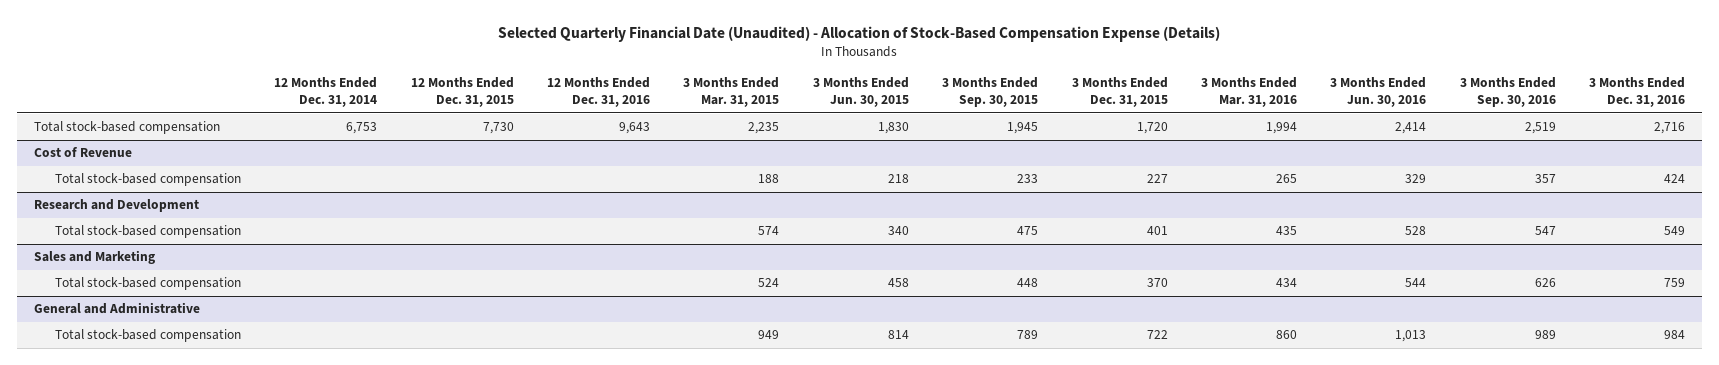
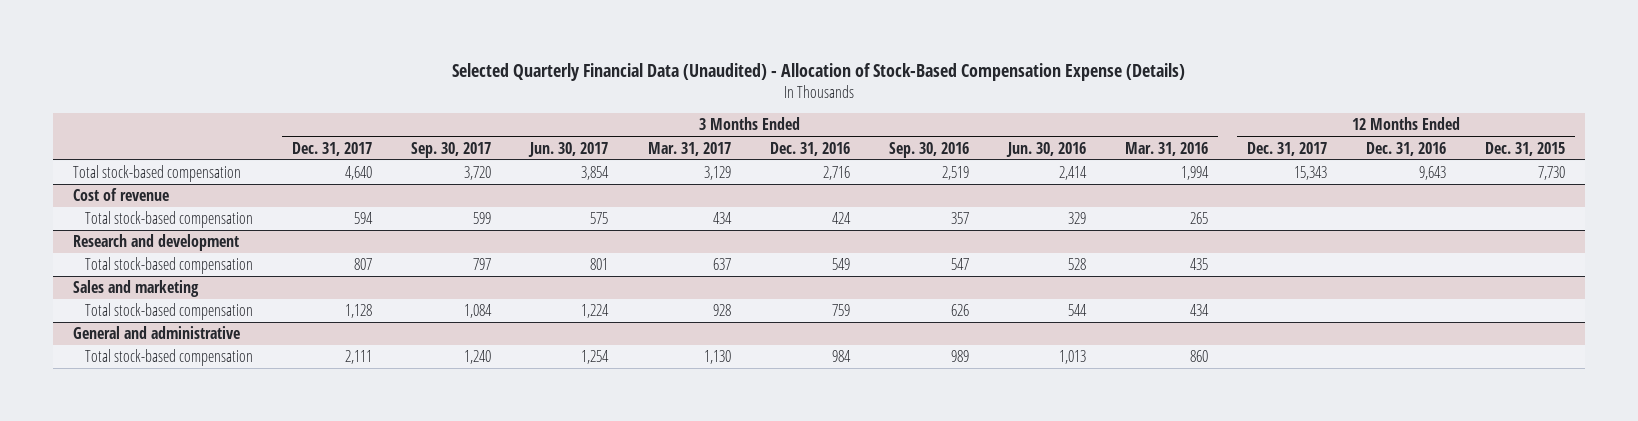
- Selected Quarterly Financial Date (Unaudited) - Allocation of Stock-Based Compensation Expense (Details)
+ Selected Quarterly Financial Data (Unaudited) - Allocation of Stock-Based Compensation Expense (Details)
- | 12 Months Ended Dec. 31, 2014 | 12 Months Ended Dec. 31, 2015 | 12 Months Ended Dec. 31, 2016 | 3 Months Ended Mar. 31, 2015 | 3 Months Ended Jun. 30, 2015 | 3 Months Ended Sep. 30, 2015 | 3 Months Ended Dec. 31, 2015 | 3 Months Ended Mar. 31, 2016 | 3 Months Ended Jun. 30, 2016 | 3 Months Ended Sep. 30, 2016 | 3 Months Ended Dec. 31, 2016
+ | 3 Months Ended Dec. 31, 2017 | 3 Months Ended Sep. 30, 2017 | 3 Months Ended Jun. 30, 2017 | 3 Months Ended Mar. 31, 2017 | 3 Months Ended Dec. 31, 2016 | 3 Months Ended Sep. 30, 2016 | 3 Months Ended Jun. 30, 2016 | 3 Months Ended Mar. 31, 2016 | 12 Months Ended Dec. 31, 2017 | 12 Months Ended Dec. 31, 2016 | 12 Months Ended Dec. 31, 2015
- Cost of Revenue
+ Cost of revenue
- Research and Development
+ Research and development
- Sales and Marketing
+ Sales and marketing
- General and Administrative
+ General and administrative

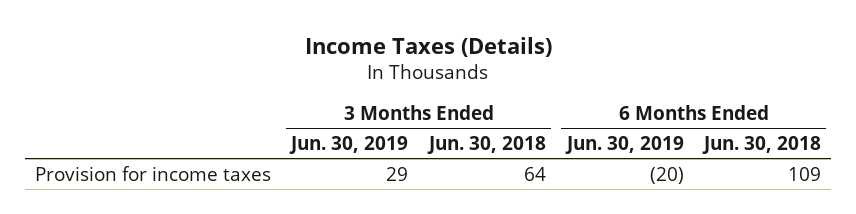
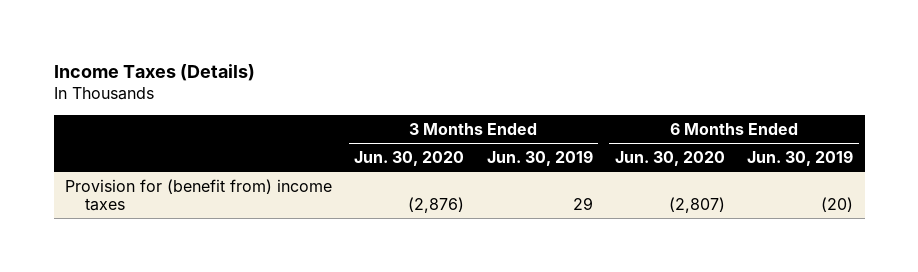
- | 3 Months Ended Jun. 30, 2019 | 3 Months Ended Jun. 30, 2018 | 6 Months Ended Jun. 30, 2019 | 6 Months Ended Jun. 30, 2018
+ | 3 Months Ended Jun. 30, 2020 | 3 Months Ended Jun. 30, 2019 | 6 Months Ended Jun. 30, 2020 | 6 Months Ended Jun. 30, 2019
- Provision for income taxes | 29 | 64 | (20) | 109
+ Provision for (benefit from) income taxes | (2,876) | 29 | (2,807) | (20)

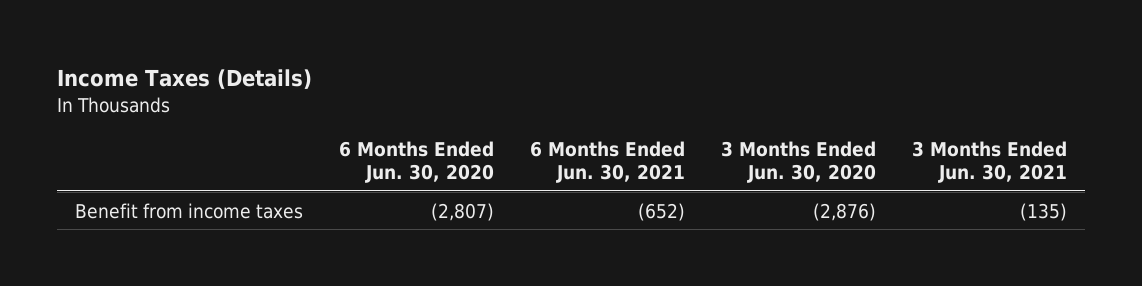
- | 3 Months Ended Jun. 30, 2020 | 3 Months Ended Jun. 30, 2019 | 6 Months Ended Jun. 30, 2020 | 6 Months Ended Jun. 30, 2019
+ | 6 Months Ended Jun. 30, 2020 | 6 Months Ended Jun. 30, 2021 | 3 Months Ended Jun. 30, 2020 | 3 Months Ended Jun. 30, 2021
- Provision for (benefit from) income taxes | (2,876) | 29 | (2,807) | (20)
+ Benefit from income taxes | (2,807) | (652) | (2,876) | (135)

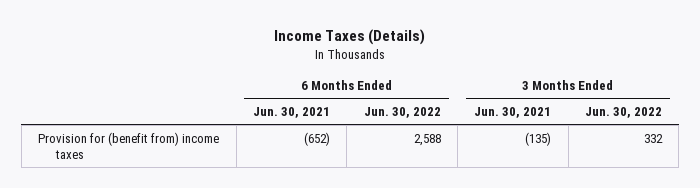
- | 6 Months Ended Jun. 30, 2020 | 6 Months Ended Jun. 30, 2021 | 3 Months Ended Jun. 30, 2020 | 3 Months Ended Jun. 30, 2021
+ | 6 Months Ended Jun. 30, 2021 | 6 Months Ended Jun. 30, 2022 | 3 Months Ended Jun. 30, 2021 | 3 Months Ended Jun. 30, 2022
- Benefit from income taxes | (2,807) | (652) | (2,876) | (135)
+ Provision for (benefit from) income taxes | (652) | 2,588 | (135) | 332

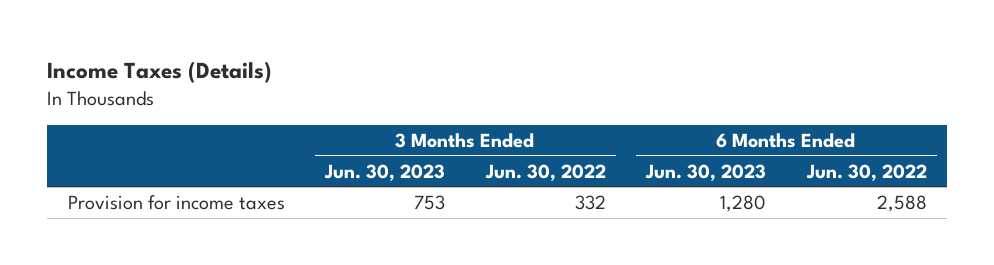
- | 6 Months Ended Jun. 30, 2021 | 6 Months Ended Jun. 30, 2022 | 3 Months Ended Jun. 30, 2021 | 3 Months Ended Jun. 30, 2022
+ | 3 Months Ended Jun. 30, 2023 | 3 Months Ended Jun. 30, 2022 | 6 Months Ended Jun. 30, 2023 | 6 Months Ended Jun. 30, 2022
- Provision for (benefit from) income taxes | (652) | 2,588 | (135) | 332
+ Provision for income taxes | 753 | 332 | 1,280 | 2,588

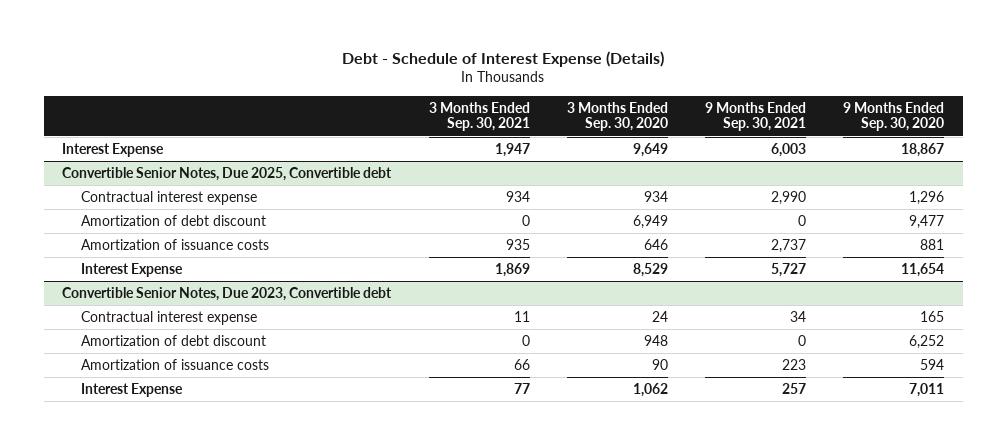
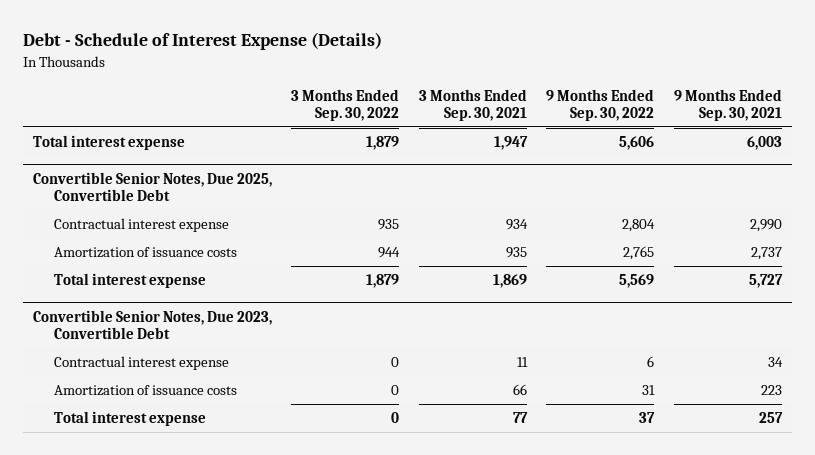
- | 3 Months Ended Sep. 30, 2021 | 3 Months Ended Sep. 30, 2020 | 9 Months Ended Sep. 30, 2021 | 9 Months Ended Sep. 30, 2020
+ | 3 Months Ended Sep. 30, 2022 | 3 Months Ended Sep. 30, 2021 | 9 Months Ended Sep. 30, 2022 | 9 Months Ended Sep. 30, 2021
- Interest Expense | 1,947 | 9,649 | 6,003 | 18,867
- Convertible Senior Notes, Due 2025, Convertible debt
+ Total interest expense | 1,879 | 1,947 | 5,606 | 6,003
+ Convertible Senior Notes, Due 2025, Convertible Debt
- Amortization of debt discount | 0 | 6,949 | 0 | 9,477
- Interest Expense | 1,869 | 8,529 | 5,727 | 11,654
- Convertible Senior Notes, Due 2023, Convertible debt
+ Total interest expense | 1,879 | 1,869 | 5,569 | 5,727
+ Convertible Senior Notes, Due 2023, Convertible Debt
- Amortization of debt discount | 0 | 948 | 0 | 6,252
- Interest Expense | 77 | 1,062 | 257 | 7,011
+ Total interest expense | 0 | 77 | 37 | 257

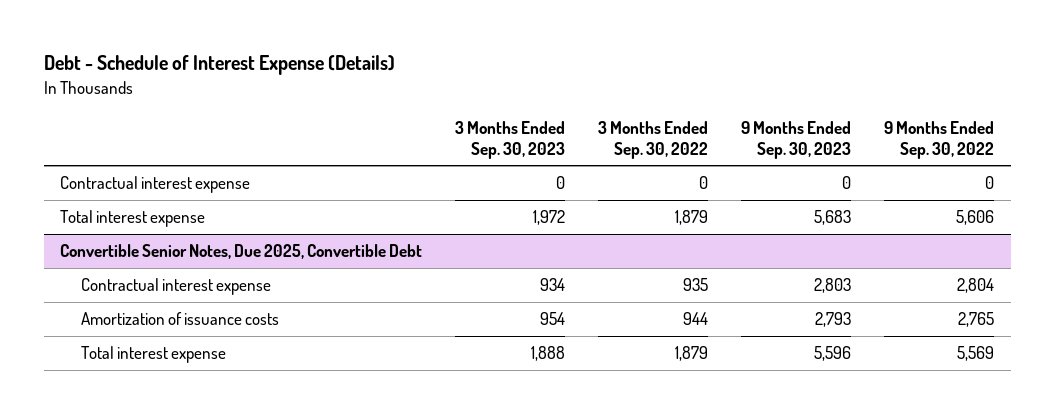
- | 3 Months Ended Sep. 30, 2022 | 3 Months Ended Sep. 30, 2021 | 9 Months Ended Sep. 30, 2022 | 9 Months Ended Sep. 30, 2021
+ | 3 Months Ended Sep. 30, 2023 | 3 Months Ended Sep. 30, 2022 | 9 Months Ended Sep. 30, 2023 | 9 Months Ended Sep. 30, 2022
+ Contractual interest expense | 0 | 0 | 0 | 0
- Convertible Senior Notes, Due 2023, Convertible Debt
- Contractual interest expense | 0 | 11 | 6 | 34
- Amortization of issuance costs | 0 | 66 | 31 | 223
- Total interest expense | 0 | 77 | 37 | 257

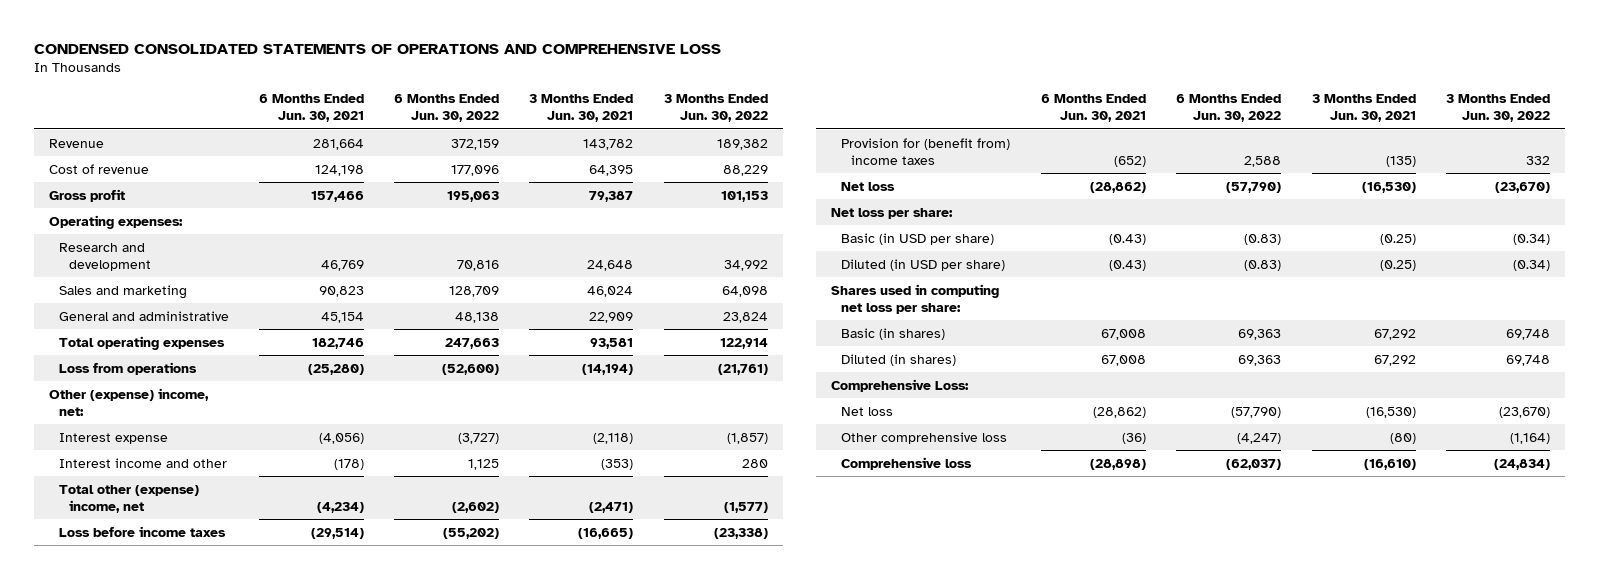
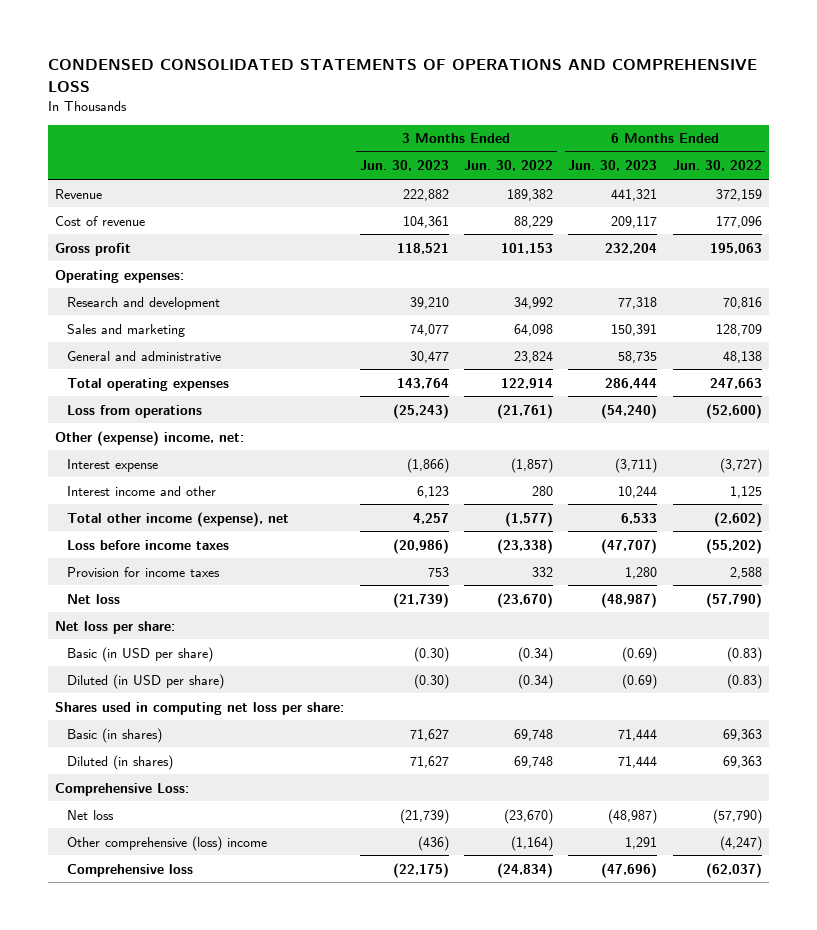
- | 6 Months Ended Jun. 30, 2021 | 6 Months Ended Jun. 30, 2022 | 3 Months Ended Jun. 30, 2021 | 3 Months Ended Jun. 30, 2022
+ | 3 Months Ended Jun. 30, 2023 | 3 Months Ended Jun. 30, 2022 | 6 Months Ended Jun. 30, 2023 | 6 Months Ended Jun. 30, 2022
- Total other (expense) income, net | (4,234) | (2,602) | (2,471) | (1,577)
+ Total other income (expense), net | 4,257 | (1,577) | 6,533 | (2,602)
- Provision for (benefit from) income taxes | (652) | 2,588 | (135) | 332
+ Provision for income taxes | 753 | 332 | 1,280 | 2,588
- Other comprehensive loss | (36) | (4,247) | (80) | (1,164)
+ Other comprehensive (loss) income | (436) | (1,164) | 1,291 | (4,247)

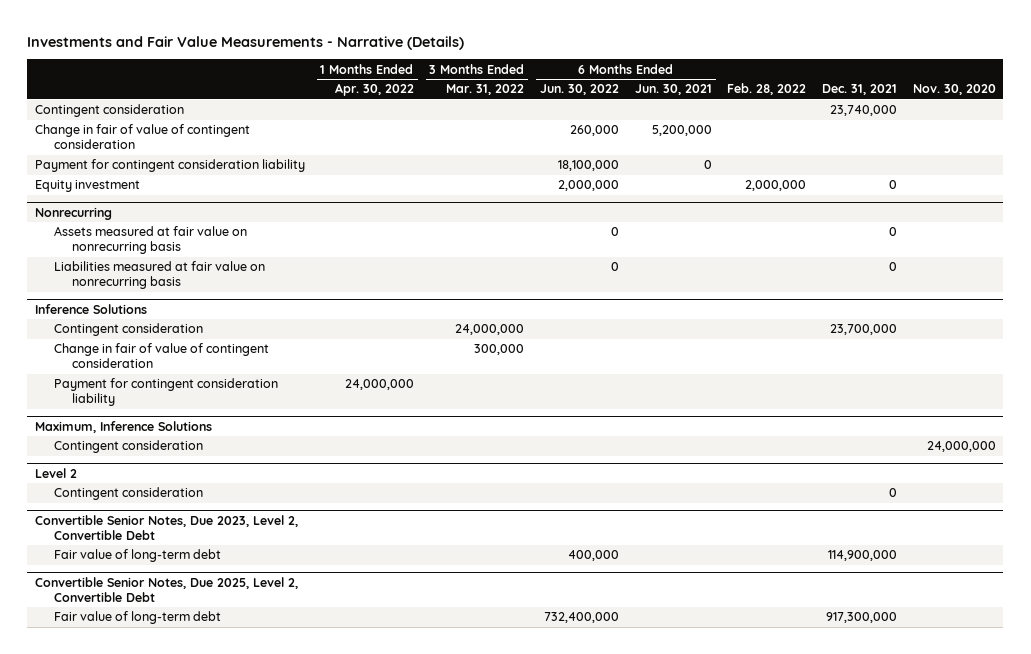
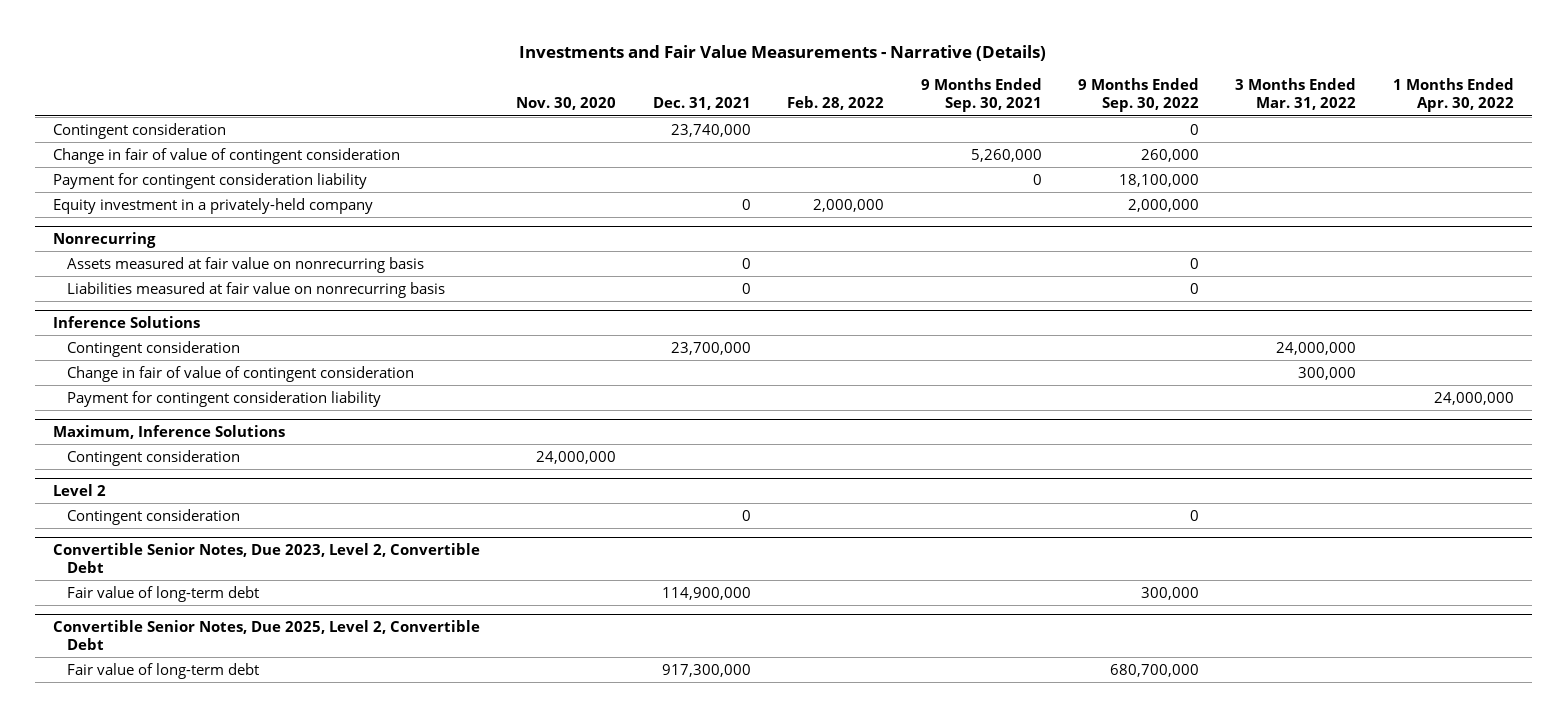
- | 1 Months Ended Apr. 30, 2022 | 3 Months Ended Mar. 31, 2022 | 6 Months Ended Jun. 30, 2022 | 6 Months Ended Jun. 30, 2021 | Feb. 28, 2022 | Dec. 31, 2021 | Nov. 30, 2020
+ | Nov. 30, 2020 | Dec. 31, 2021 | Feb. 28, 2022 | 9 Months Ended Sep. 30, 2021 | 9 Months Ended Sep. 30, 2022 | 3 Months Ended Mar. 31, 2022 | 1 Months Ended Apr. 30, 2022
- Equity investment | | | 2,000,000 | | 2,000,000 | 0 |
+ Equity investment in a privately-held company | | 0 | 2,000,000 | | 2,000,000 | |

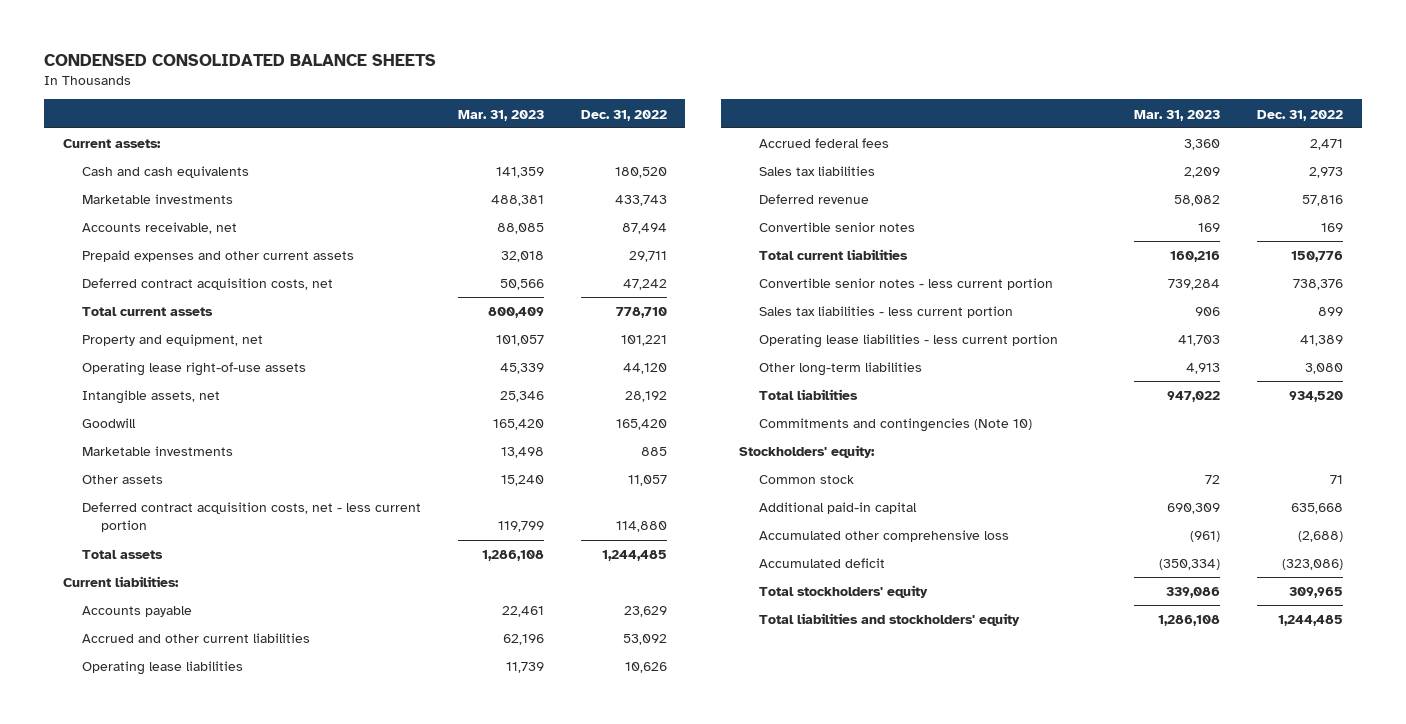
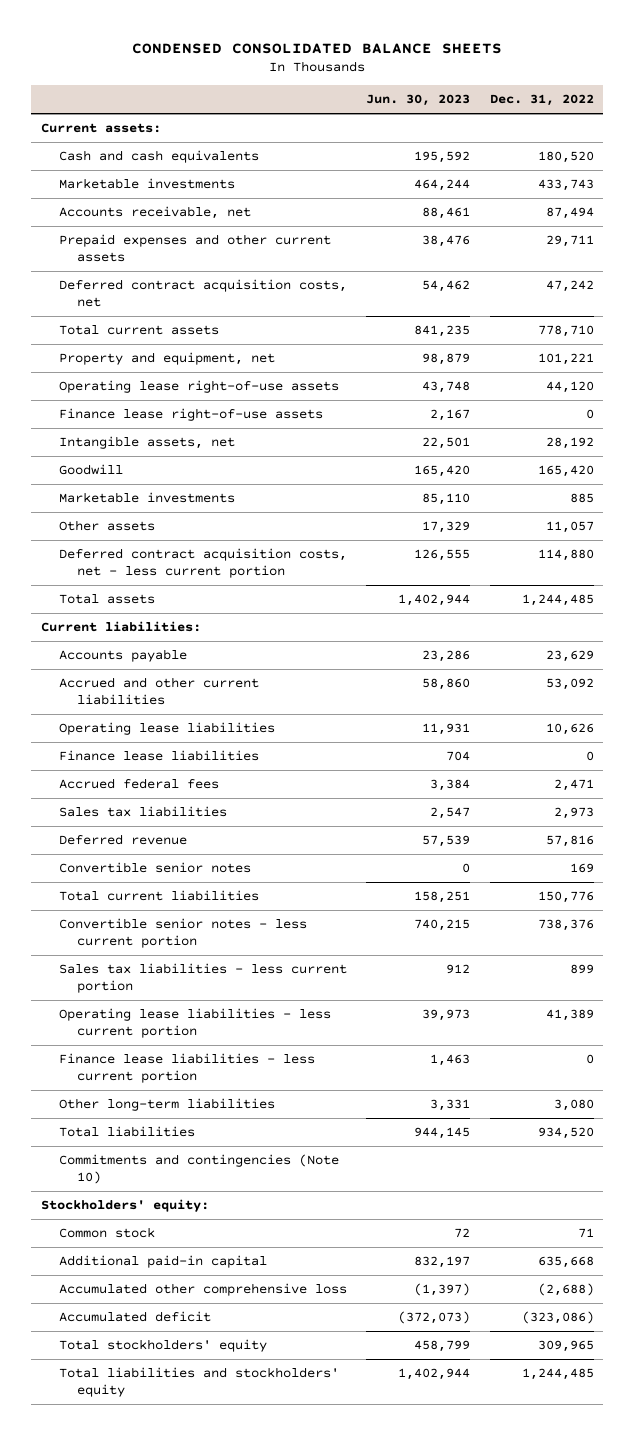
- | Mar. 31, 2023 | Dec. 31, 2022
+ | Jun. 30, 2023 | Dec. 31, 2022
+ Finance lease right-of-use assets | 2,167 | 0
+ Finance lease liabilities | 704 | 0
+ Finance lease liabilities - less current portion | 1,463 | 0

